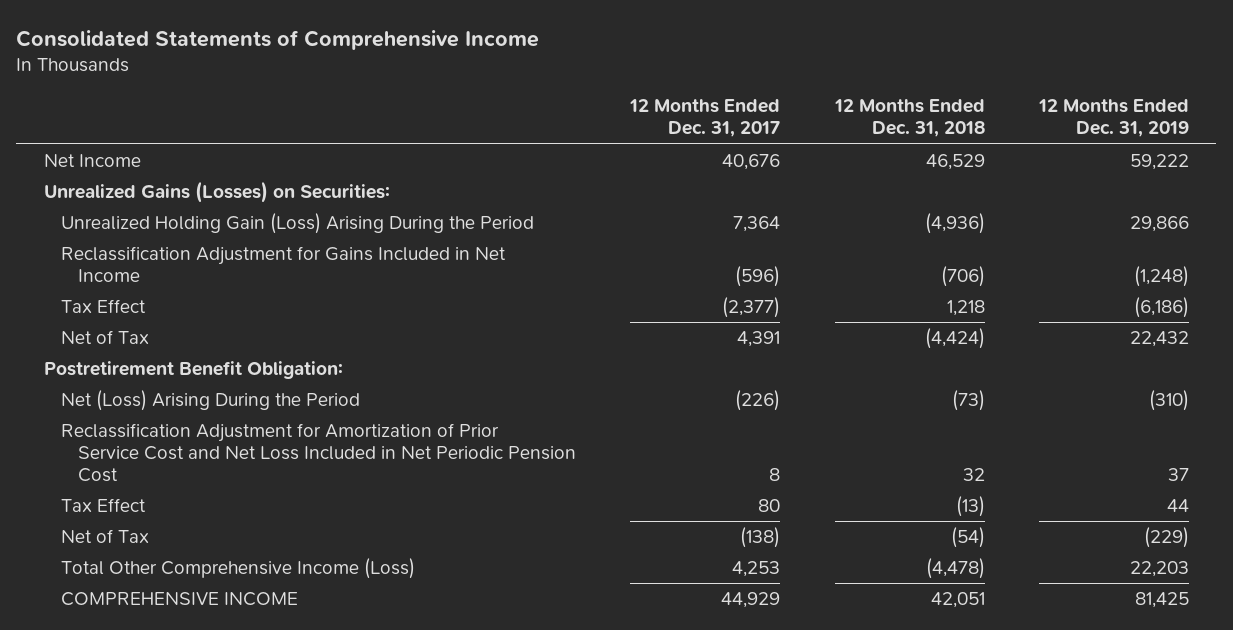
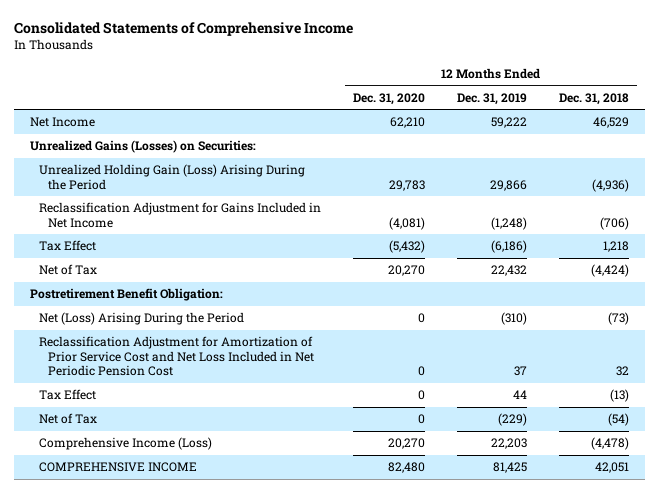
- | 12 Months Ended Dec. 31, 2017 | 12 Months Ended Dec. 31, 2018 | 12 Months Ended Dec. 31, 2019
+ | 12 Months Ended Dec. 31, 2020 | 12 Months Ended Dec. 31, 2019 | 12 Months Ended Dec. 31, 2018
- Total Other Comprehensive Income (Loss) | 4,253 | (4,478) | 22,203
+ Comprehensive Income (Loss) | 20,270 | 22,203 | (4,478)

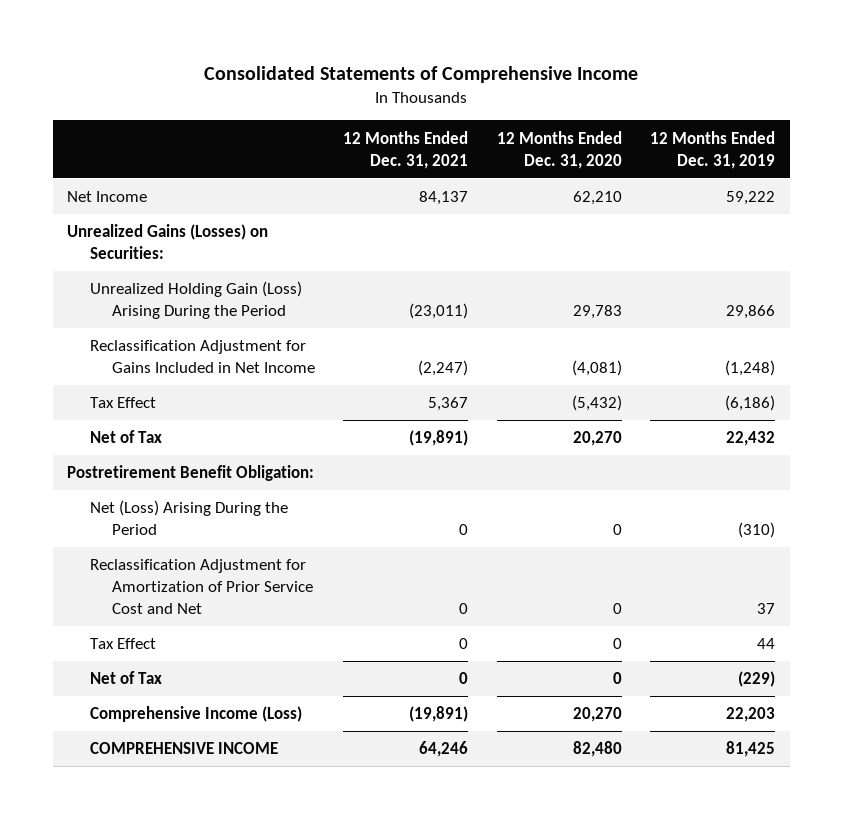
- | 12 Months Ended Dec. 31, 2020 | 12 Months Ended Dec. 31, 2019 | 12 Months Ended Dec. 31, 2018
+ | 12 Months Ended Dec. 31, 2021 | 12 Months Ended Dec. 31, 2020 | 12 Months Ended Dec. 31, 2019
- Reclassification Adjustment for Amortization of Prior Service Cost and Net Loss Included in Net Periodic Pension Cost | 0 | 37 | 32
+ Reclassification Adjustment for Amortization of Prior Service Cost and Net | 0 | 0 | 37

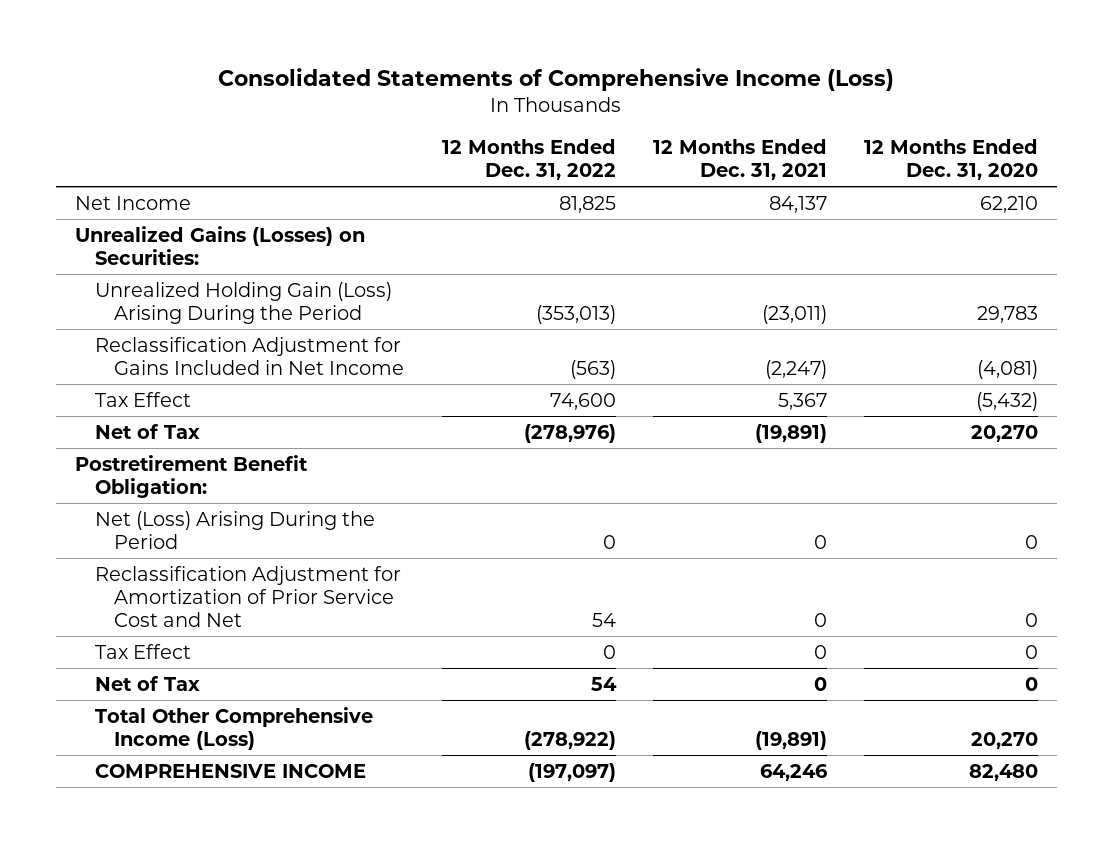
- Consolidated Statements of Comprehensive Income
+ Consolidated Statements of Comprehensive Income (Loss)
- | 12 Months Ended Dec. 31, 2021 | 12 Months Ended Dec. 31, 2020 | 12 Months Ended Dec. 31, 2019
+ | 12 Months Ended Dec. 31, 2022 | 12 Months Ended Dec. 31, 2021 | 12 Months Ended Dec. 31, 2020
- Comprehensive Income (Loss) | (19,891) | 20,270 | 22,203
+ Total Other Comprehensive Income (Loss) | (278,922) | (19,891) | 20,270

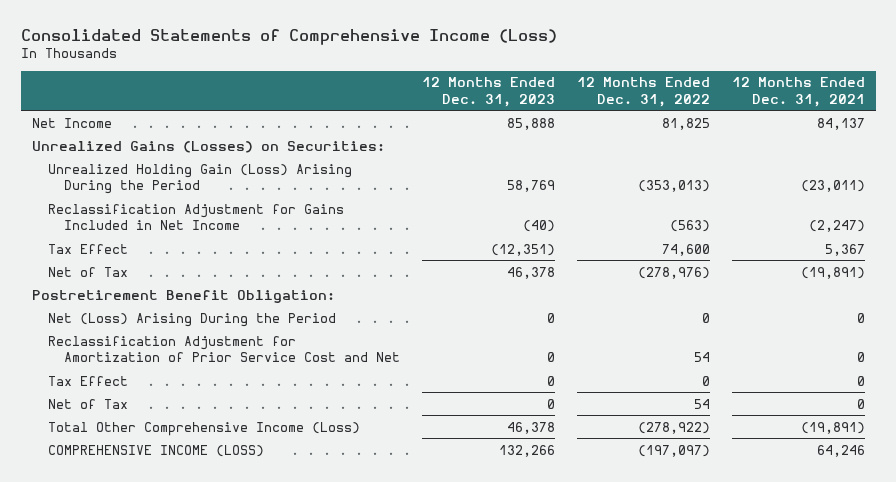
- | 12 Months Ended Dec. 31, 2022 | 12 Months Ended Dec. 31, 2021 | 12 Months Ended Dec. 31, 2020
+ | 12 Months Ended Dec. 31, 2023 | 12 Months Ended Dec. 31, 2022 | 12 Months Ended Dec. 31, 2021
- COMPREHENSIVE INCOME | (197,097) | 64,246 | 82,480
+ COMPREHENSIVE INCOME (LOSS) | 132,266 | (197,097) | 64,246

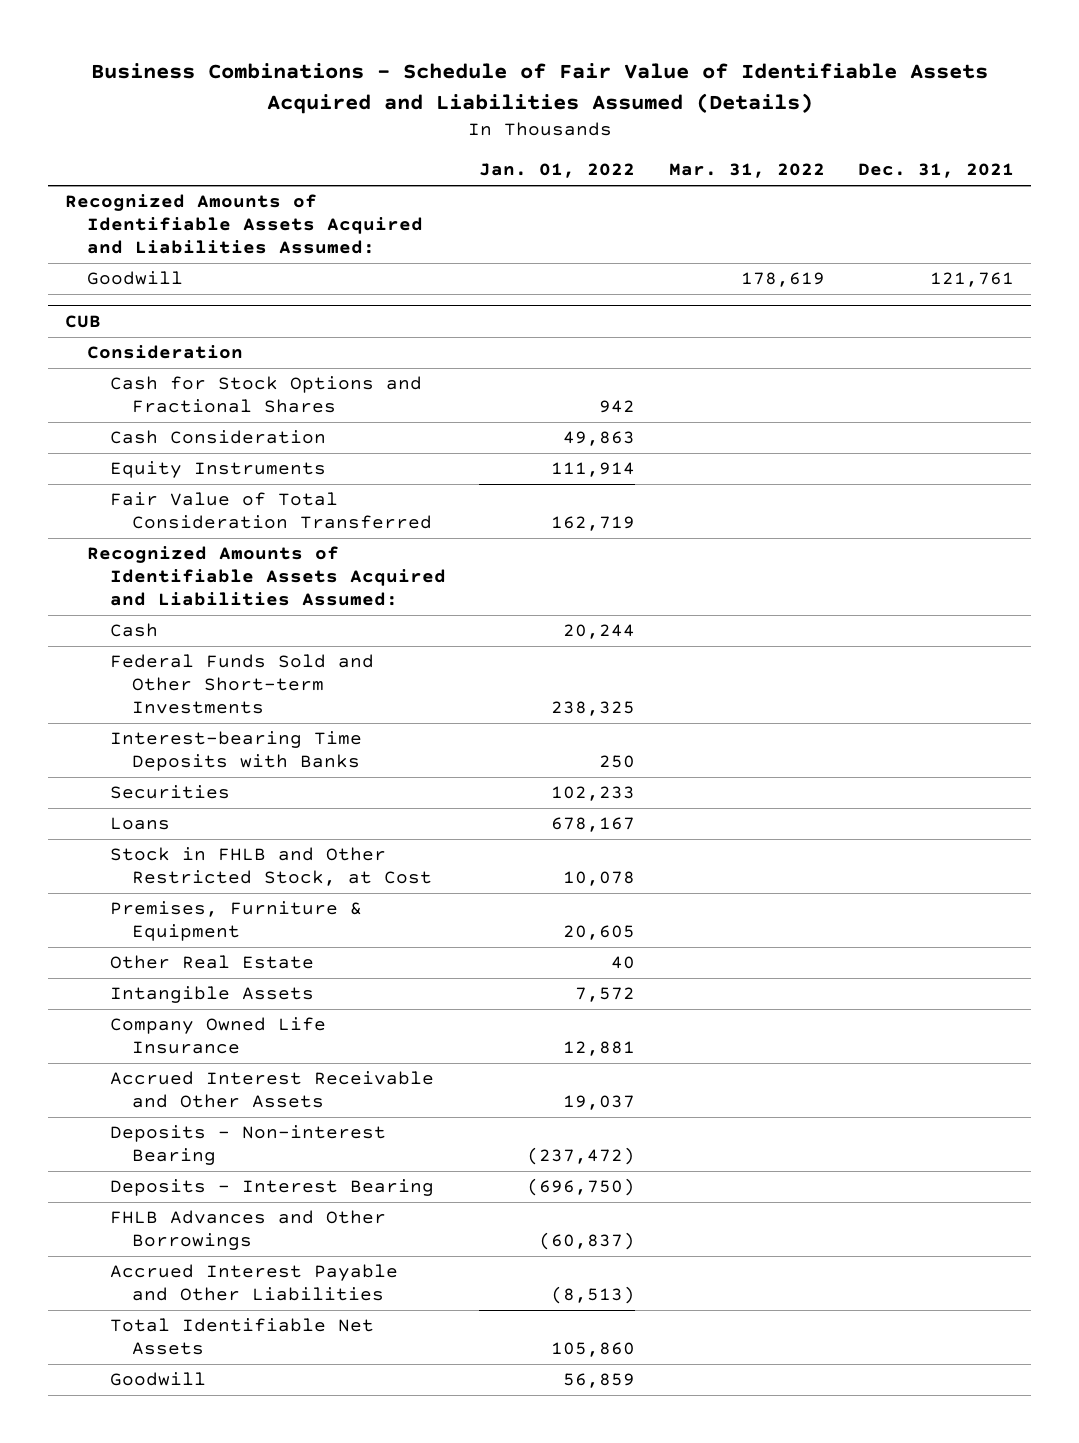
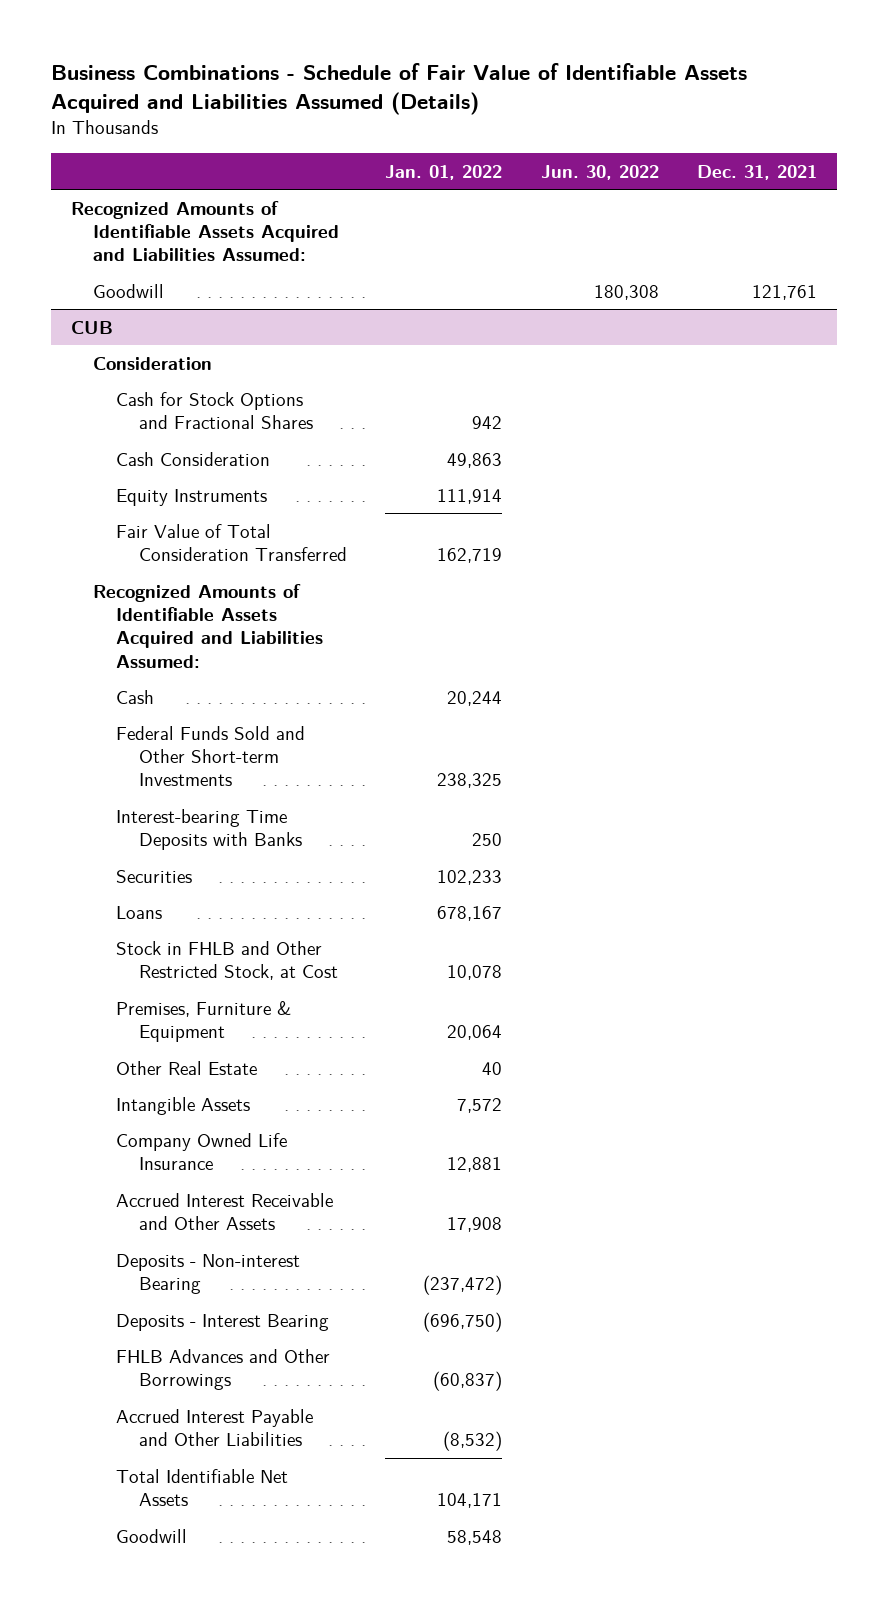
- | Jan. 01, 2022 | Mar. 31, 2022 | Dec. 31, 2021
+ | Jan. 01, 2022 | Jun. 30, 2022 | Dec. 31, 2021
@ CUB
- Premises, Furniture & Equipment | 20,605 | |
+ Premises, Furniture & Equipment | 20,064 | |
- Accrued Interest Receivable and Other Assets | 19,037 | |
+ Accrued Interest Receivable and Other Assets | 17,908 | |
- Accrued Interest Payable and Other Liabilities | (8,513) | |
- Total Identifiable Net Assets | 105,860 | |
- Goodwill | 56,859 | |
+ Accrued Interest Payable and Other Liabilities | (8,532) | |
+ Total Identifiable Net Assets | 104,171 | |
+ Goodwill | 58,548 | |

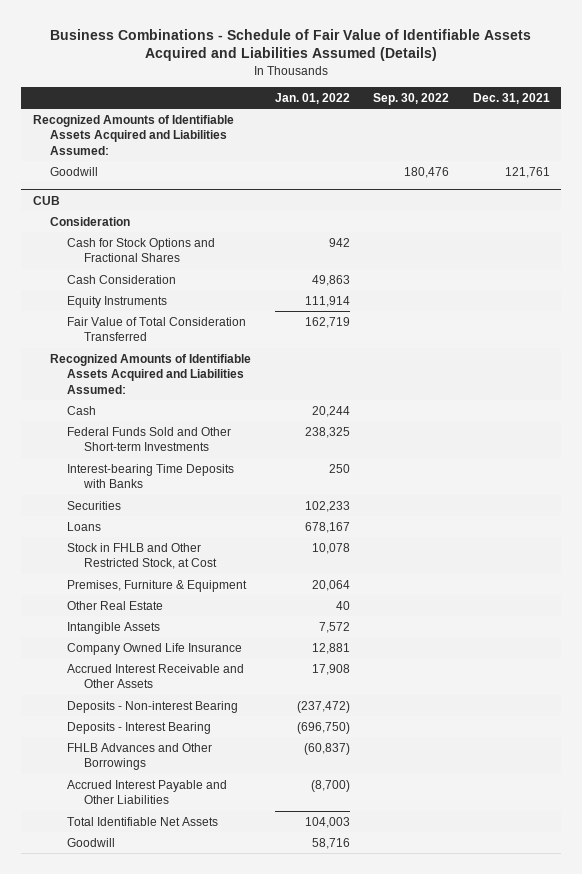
- | Jan. 01, 2022 | Jun. 30, 2022 | Dec. 31, 2021
+ | Jan. 01, 2022 | Sep. 30, 2022 | Dec. 31, 2021
@ CUB
- Accrued Interest Payable and Other Liabilities | (8,532) | |
- Total Identifiable Net Assets | 104,171 | |
- Goodwill | 58,548 | |
+ Accrued Interest Payable and Other Liabilities | (8,700) | |
+ Total Identifiable Net Assets | 104,003 | |
+ Goodwill | 58,716 | |

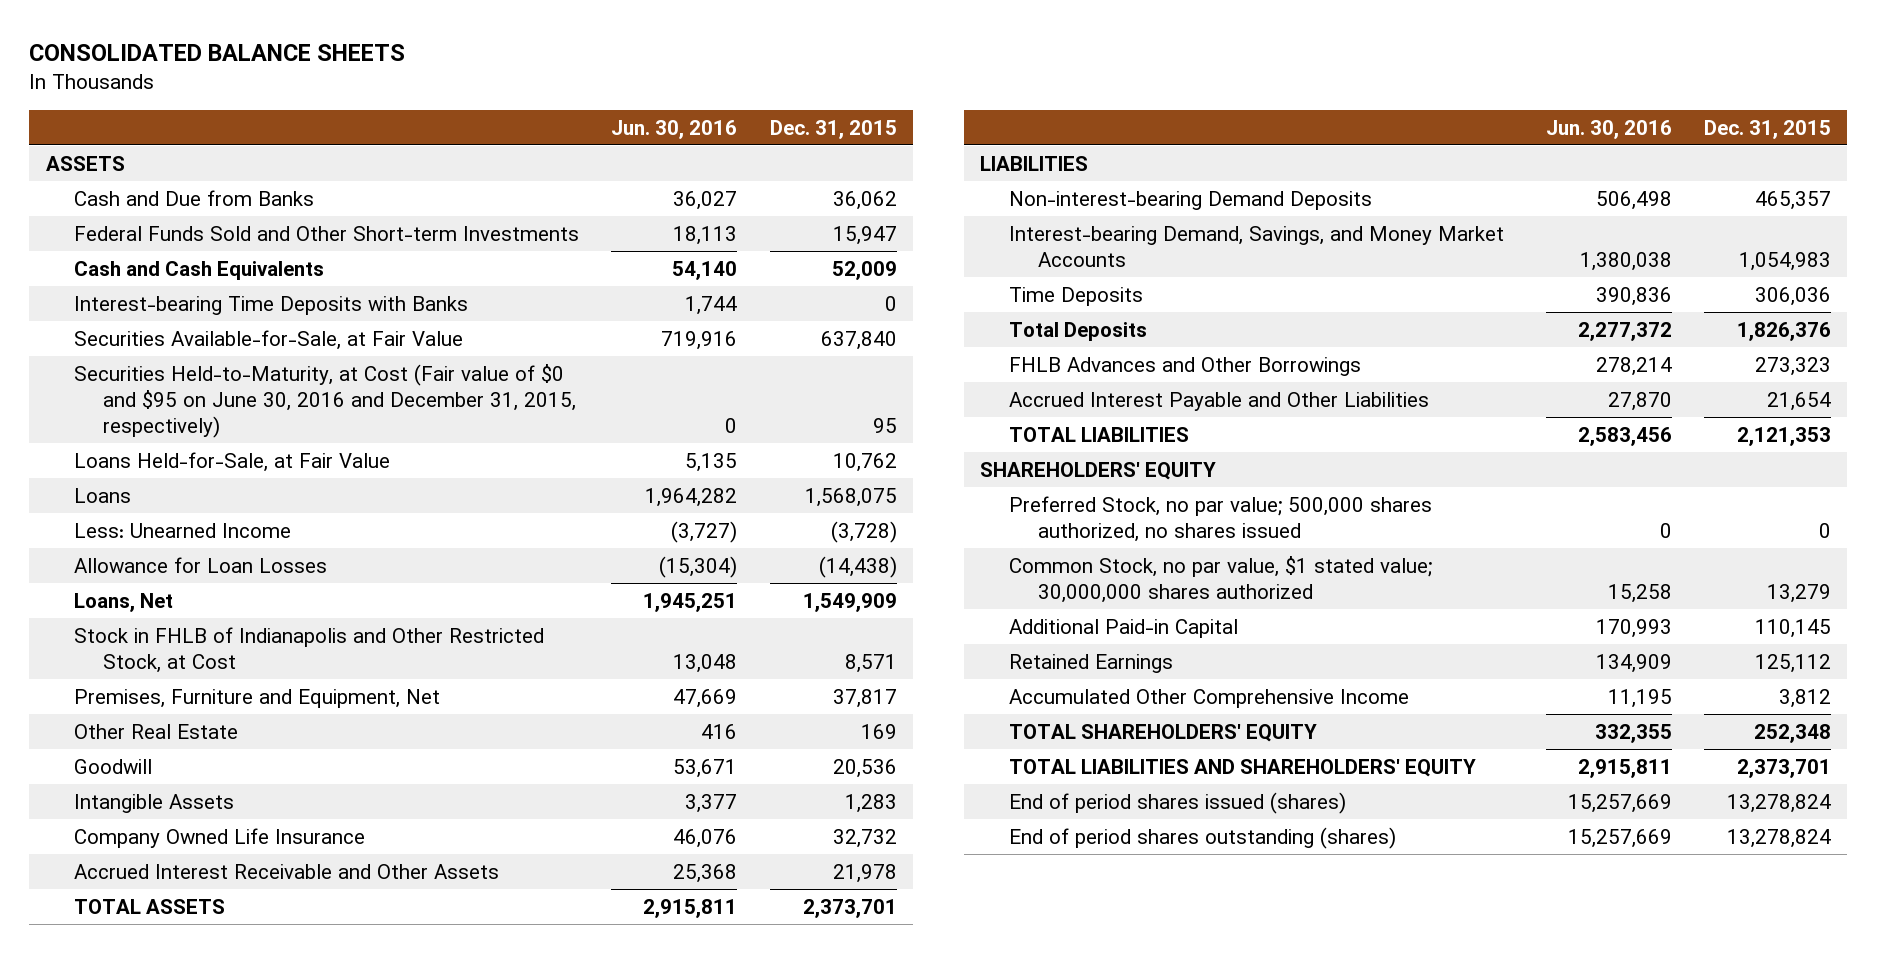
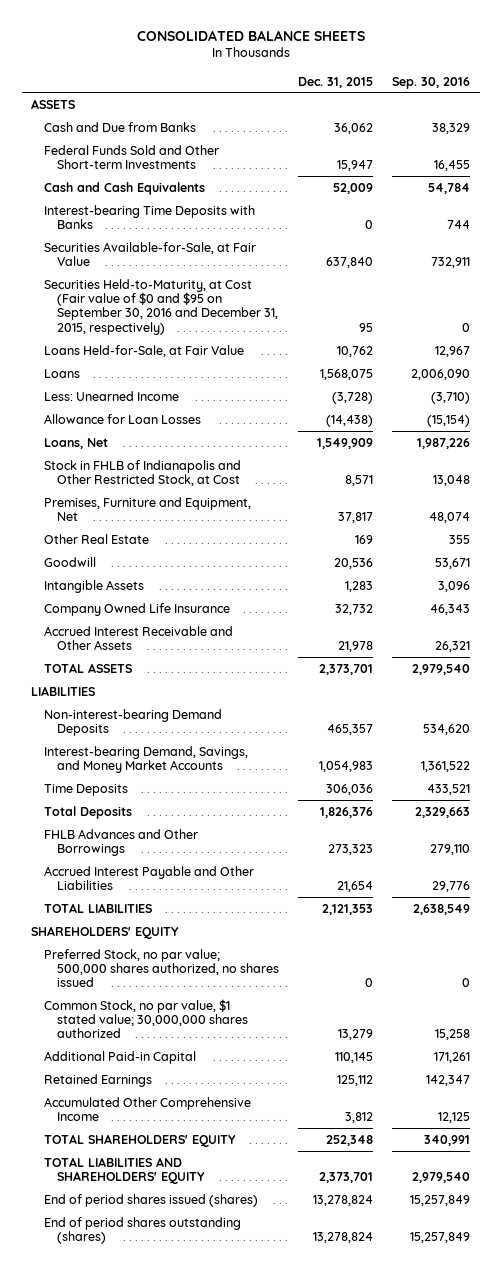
- | Jun. 30, 2016 | Dec. 31, 2015
+ | Dec. 31, 2015 | Sep. 30, 2016
- Securities Held-to-Maturity, at Cost (Fair value of $0 and $95 on June 30, 2016 and December 31, 2015, respectively) | 0 | 95
+ Securities Held-to-Maturity, at Cost (Fair value of $0 and $95 on September 30, 2016 and December 31, 2015, respectively) | 95 | 0

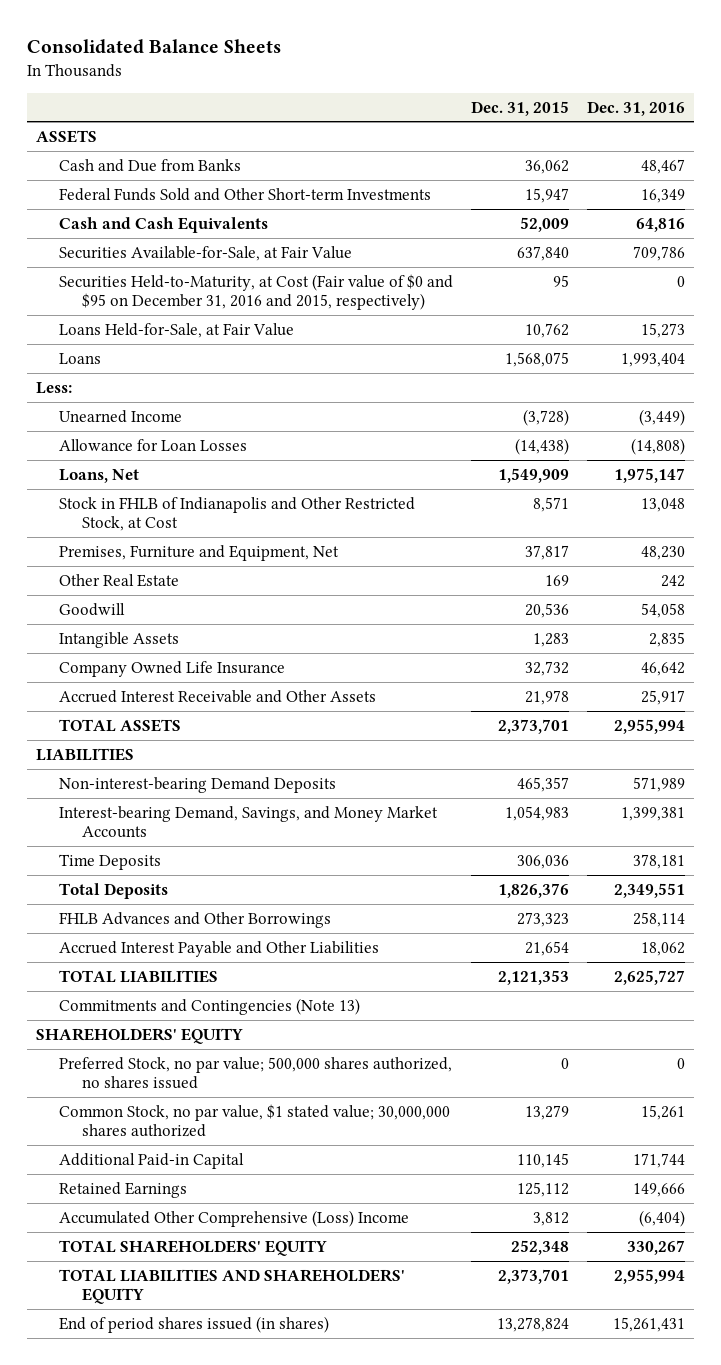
- CONSOLIDATED BALANCE SHEETS
+ Consolidated Balance Sheets
- | Dec. 31, 2015 | Sep. 30, 2016
+ | Dec. 31, 2015 | Dec. 31, 2016
- Interest-bearing Time Deposits with Banks | 0 | 744
- Securities Held-to-Maturity, at Cost (Fair value of $0 and $95 on September 30, 2016 and December 31, 2015, respectively) | 95 | 0
+ Securities Held-to-Maturity, at Cost (Fair value of $0 and $95 on December 31, 2016 and 2015, respectively) | 95 | 0
- Less: Unearned Income | (3,728) | (3,710)
+ Less:
+ Unearned Income | (3,728) | (3,449)
+ Commitments and Contingencies (Note 13)
- Accumulated Other Comprehensive Income | 3,812 | 12,125
+ Accumulated Other Comprehensive (Loss) Income | 3,812 | (6,404)
- End of period shares issued (shares) | 13,278,824 | 15,257,849
- End of period shares outstanding (shares) | 13,278,824 | 15,257,849
+ End of period shares issued (in shares) | 13,278,824 | 15,261,431

